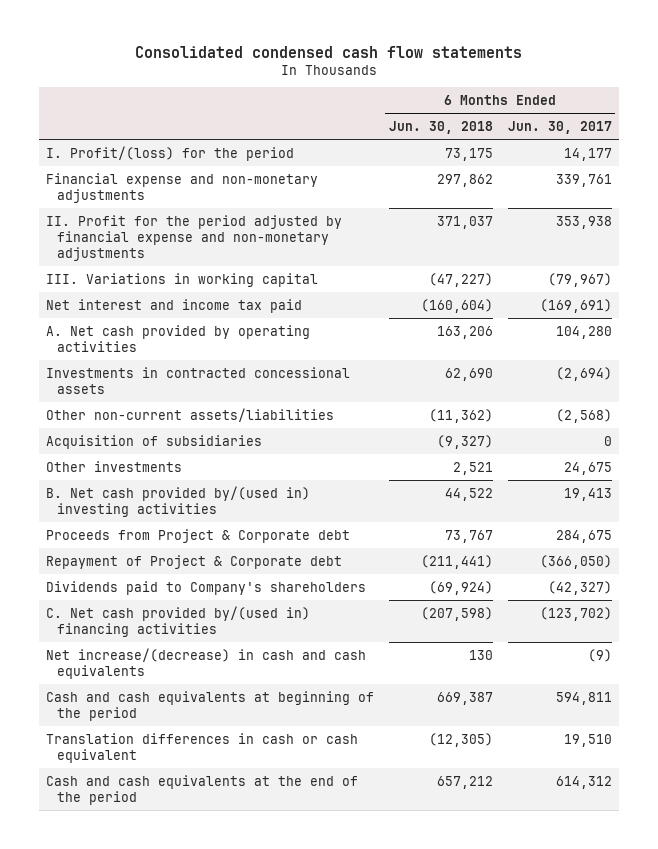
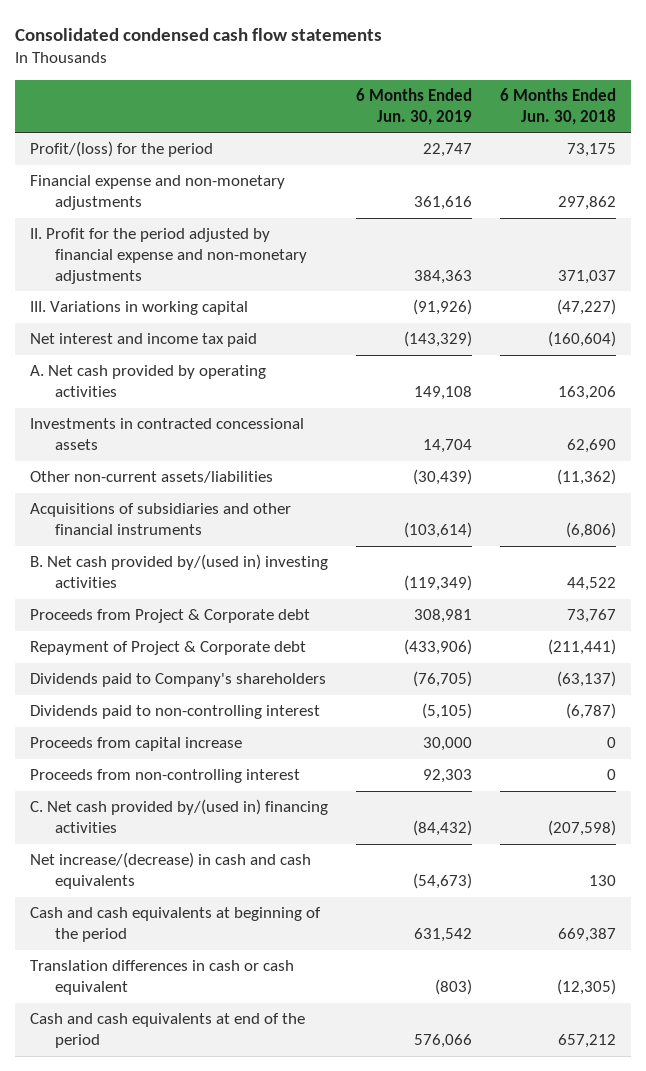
- | 6 Months Ended Jun. 30, 2018 | 6 Months Ended Jun. 30, 2017
+ | 6 Months Ended Jun. 30, 2019 | 6 Months Ended Jun. 30, 2018
- I. Profit/(loss) for the period | 73,175 | 14,177
+ Profit/(loss) for the period | 22,747 | 73,175
- Acquisition of subsidiaries | (9,327) | 0
- Other investments | 2,521 | 24,675
+ Acquisitions of subsidiaries and other financial instruments | (103,614) | (6,806)
- Dividends paid to Company's shareholders | (69,924) | (42,327)
+ Dividends paid to Company's shareholders | (76,705) | (63,137)
+ Dividends paid to non-controlling interest | (5,105) | (6,787)
+ Proceeds from capital increase | 30,000 | 0
+ Proceeds from non-controlling interest | 92,303 | 0
- Cash and cash equivalents at the end of the period | 657,212 | 614,312
+ Cash and cash equivalents at end of the period | 576,066 | 657,212

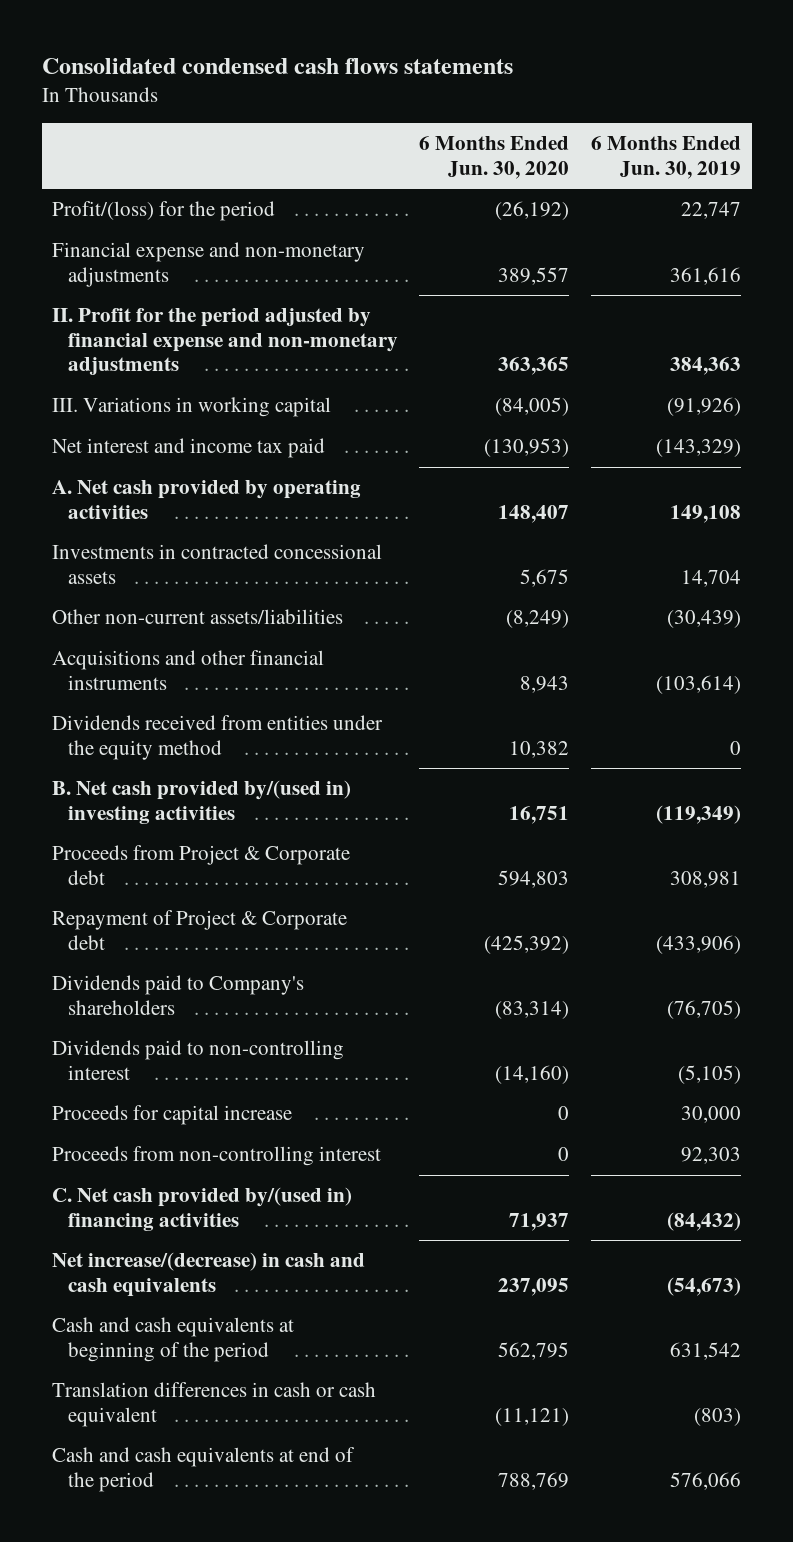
- Consolidated condensed cash flow statements
+ Consolidated condensed cash flows statements
- | 6 Months Ended Jun. 30, 2019 | 6 Months Ended Jun. 30, 2018
+ | 6 Months Ended Jun. 30, 2020 | 6 Months Ended Jun. 30, 2019
- Acquisitions of subsidiaries and other financial instruments | (103,614) | (6,806)
+ Acquisitions and other financial instruments | 8,943 | (103,614)
+ Dividends received from entities under the equity method | 10,382 | 0
- Proceeds from capital increase | 30,000 | 0
+ Proceeds for capital increase | 0 | 30,000

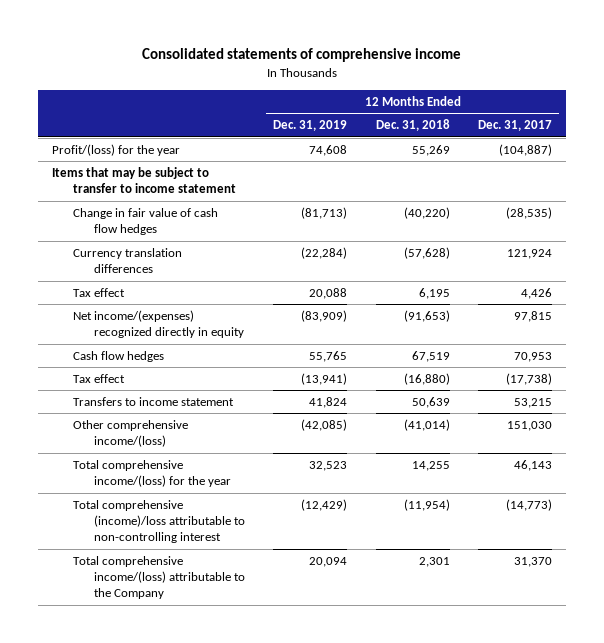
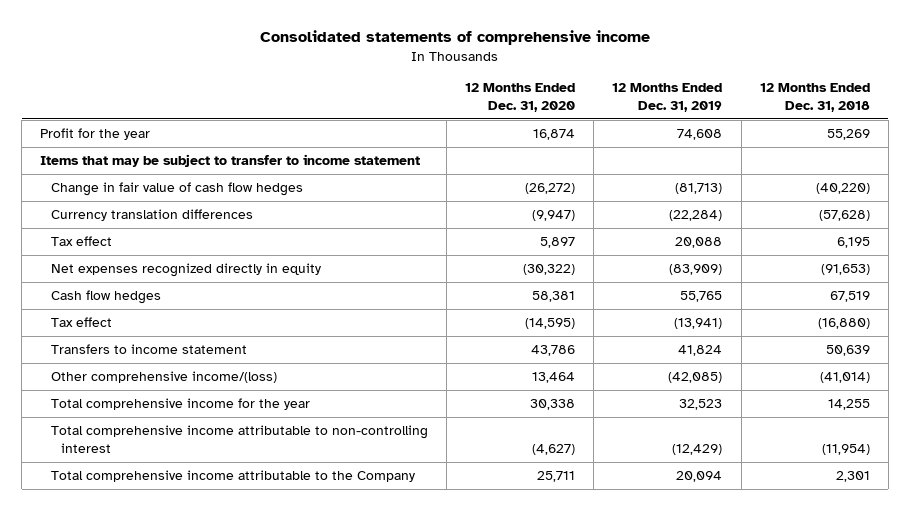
- | 12 Months Ended Dec. 31, 2019 | 12 Months Ended Dec. 31, 2018 | 12 Months Ended Dec. 31, 2017
+ | 12 Months Ended Dec. 31, 2020 | 12 Months Ended Dec. 31, 2019 | 12 Months Ended Dec. 31, 2018
- Profit/(loss) for the year | 74,608 | 55,269 | (104,887)
+ Profit for the year | 16,874 | 74,608 | 55,269
- Net income/(expenses) recognized directly in equity | (83,909) | (91,653) | 97,815
+ Net expenses recognized directly in equity | (30,322) | (83,909) | (91,653)
- Total comprehensive income/(loss) for the year | 32,523 | 14,255 | 46,143
- Total comprehensive (income)/loss attributable to non-controlling interest | (12,429) | (11,954) | (14,773)
- Total comprehensive income/(loss) attributable to the Company | 20,094 | 2,301 | 31,370
+ Total comprehensive income for the year | 30,338 | 32,523 | 14,255
+ Total comprehensive income attributable to non-controlling interest | (4,627) | (12,429) | (11,954)
+ Total comprehensive income attributable to the Company | 25,711 | 20,094 | 2,301

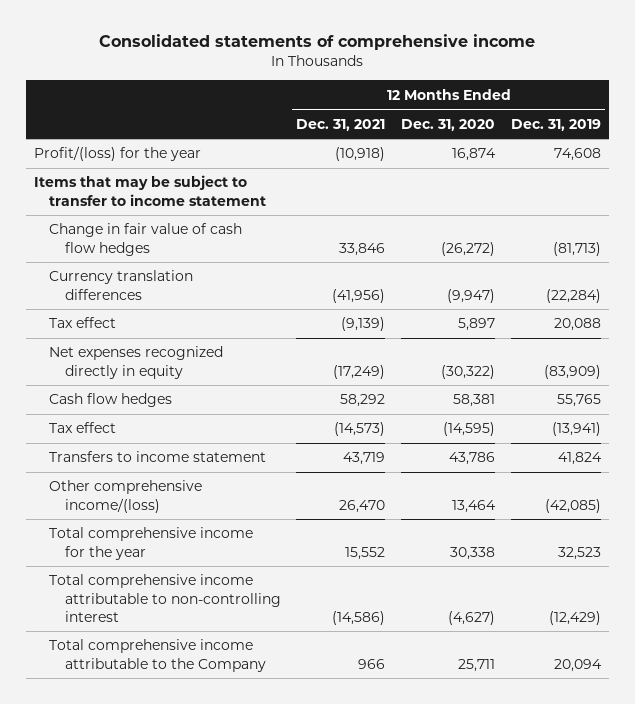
- | 12 Months Ended Dec. 31, 2020 | 12 Months Ended Dec. 31, 2019 | 12 Months Ended Dec. 31, 2018
+ | 12 Months Ended Dec. 31, 2021 | 12 Months Ended Dec. 31, 2020 | 12 Months Ended Dec. 31, 2019
- Profit for the year | 16,874 | 74,608 | 55,269
+ Profit/(loss) for the year | (10,918) | 16,874 | 74,608

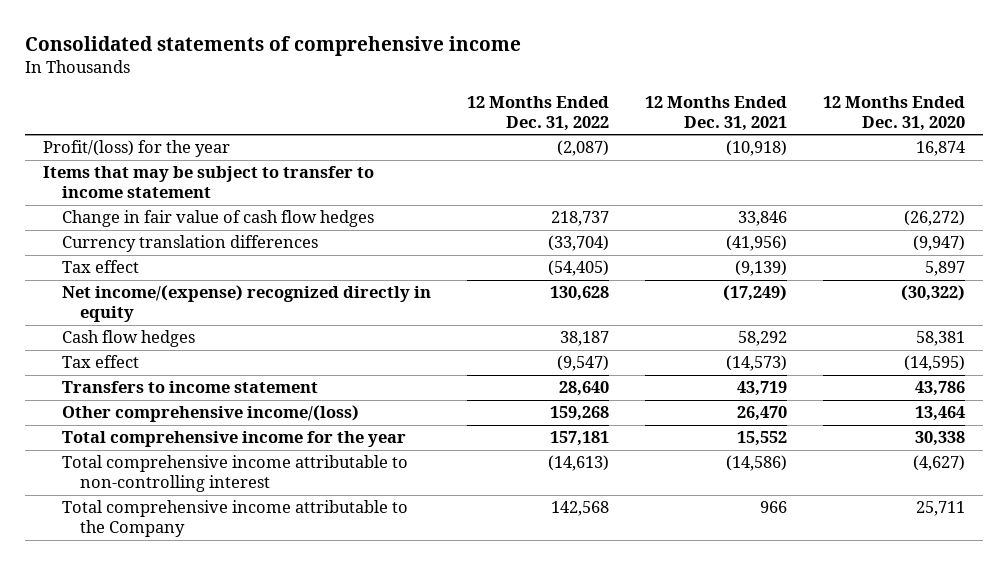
- | 12 Months Ended Dec. 31, 2021 | 12 Months Ended Dec. 31, 2020 | 12 Months Ended Dec. 31, 2019
+ | 12 Months Ended Dec. 31, 2022 | 12 Months Ended Dec. 31, 2021 | 12 Months Ended Dec. 31, 2020
- Net expenses recognized directly in equity | (17,249) | (30,322) | (83,909)
+ Net income/(expense) recognized directly in equity | 130,628 | (17,249) | (30,322)

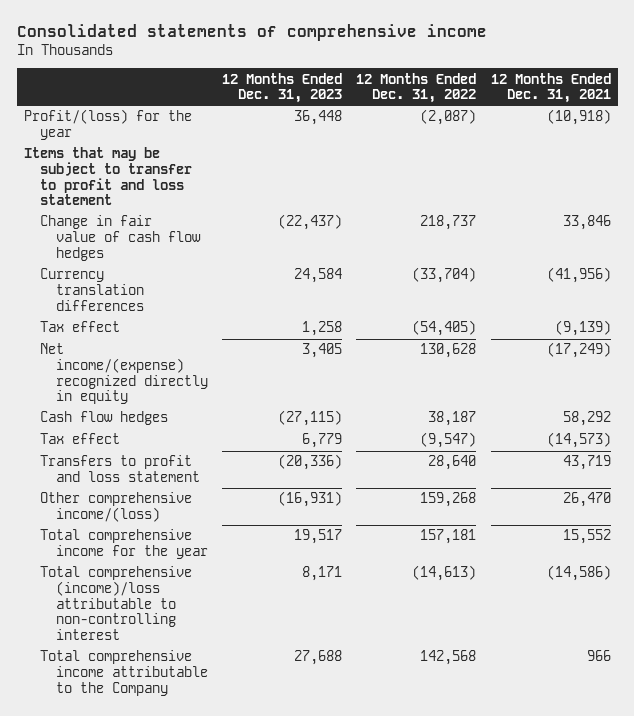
- | 12 Months Ended Dec. 31, 2022 | 12 Months Ended Dec. 31, 2021 | 12 Months Ended Dec. 31, 2020
+ | 12 Months Ended Dec. 31, 2023 | 12 Months Ended Dec. 31, 2022 | 12 Months Ended Dec. 31, 2021
- Items that may be subject to transfer to income statement
+ Items that may be subject to transfer to profit and loss statement
- Transfers to income statement | 28,640 | 43,719 | 43,786
+ Transfers to profit and loss statement | (20,336) | 28,640 | 43,719
- Total comprehensive income attributable to non-controlling interest | (14,613) | (14,586) | (4,627)
+ Total comprehensive (income)/loss attributable to non-controlling interest | 8,171 | (14,613) | (14,586)

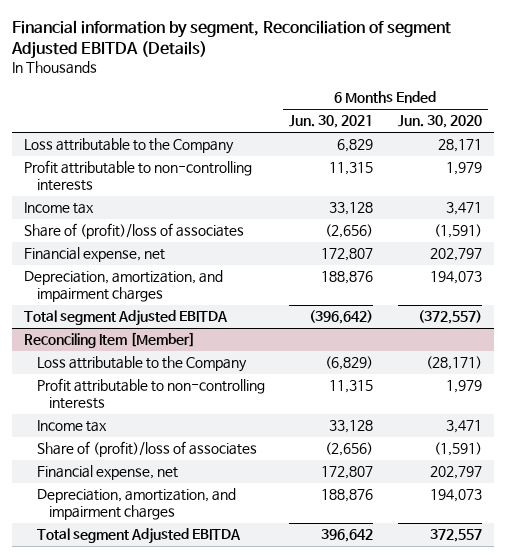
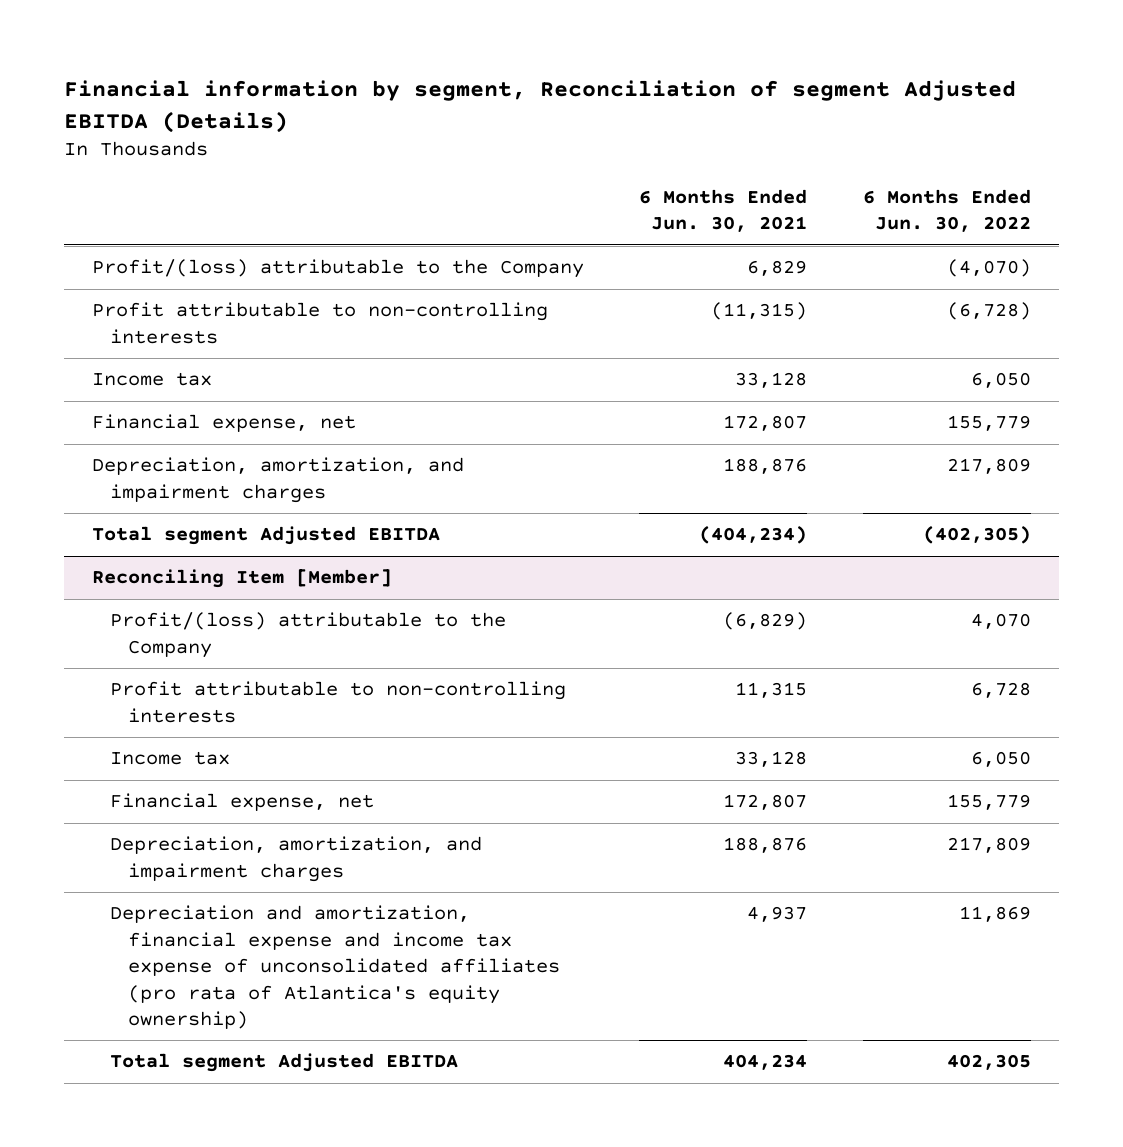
- | 6 Months Ended Jun. 30, 2021 | 6 Months Ended Jun. 30, 2020
+ | 6 Months Ended Jun. 30, 2021 | 6 Months Ended Jun. 30, 2022
- Loss attributable to the Company | 6,829 | 28,171
- Profit attributable to non-controlling interests | 11,315 | 1,979
+ Profit/(loss) attributable to the Company | 6,829 | (4,070)
+ Profit attributable to non-controlling interests | (11,315) | (6,728)
- Share of (profit)/loss of associates | (2,656) | (1,591)
- Total segment Adjusted EBITDA | (396,642) | (372,557)
+ Total segment Adjusted EBITDA | (404,234) | (402,305)
@ Reconciling Item [Member]
- Loss attributable to the Company | (6,829) | (28,171)
+ Profit/(loss) attributable to the Company | (6,829) | 4,070
- Share of (profit)/loss of associates | (2,656) | (1,591)
- Total segment Adjusted EBITDA | 396,642 | 372,557
+ Depreciation and amortization, financial expense and income tax expense of unconsolidated affiliates (pro rata of Atlantica's equity ownership) | 4,937 | 11,869
+ Total segment Adjusted EBITDA | 404,234 | 402,305

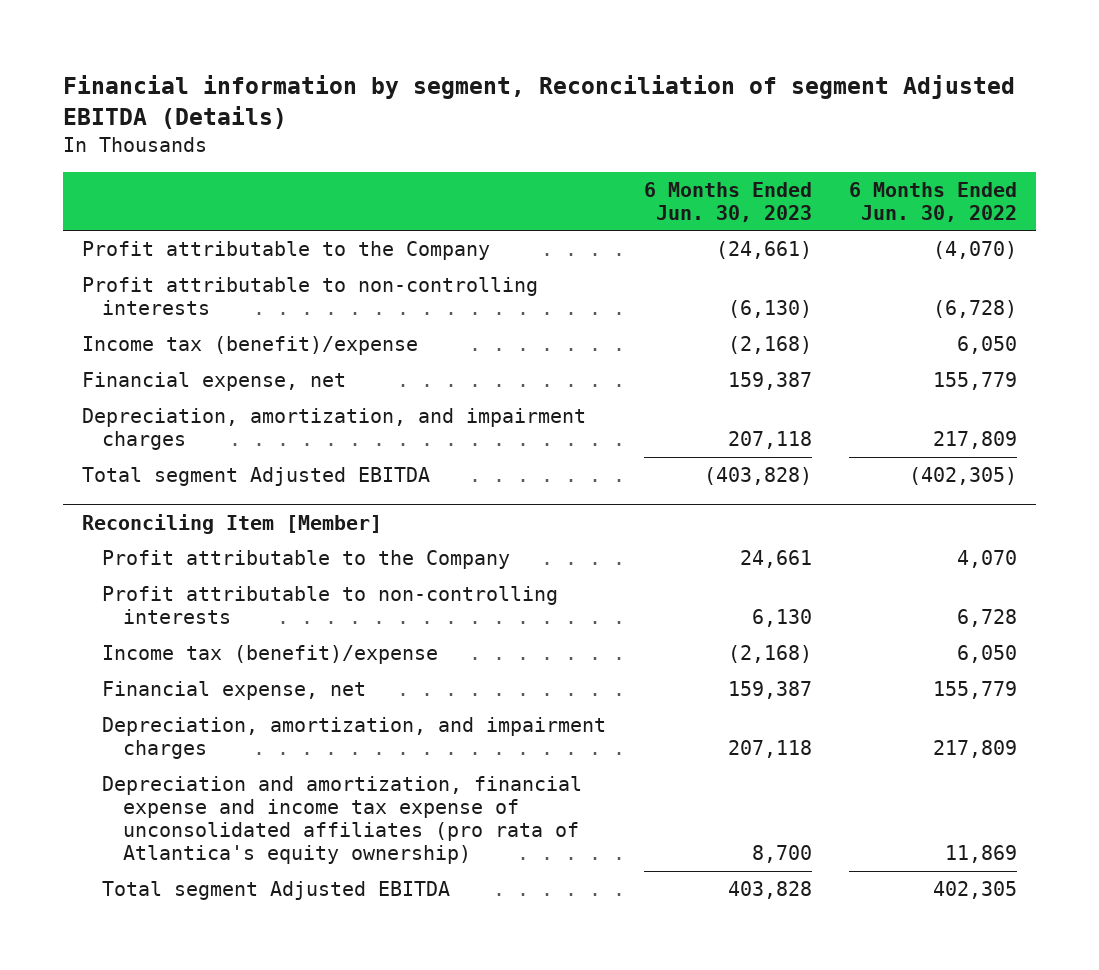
- | 6 Months Ended Jun. 30, 2021 | 6 Months Ended Jun. 30, 2022
+ | 6 Months Ended Jun. 30, 2023 | 6 Months Ended Jun. 30, 2022
- Profit/(loss) attributable to the Company | 6,829 | (4,070)
+ Profit attributable to the Company | (24,661) | (4,070)
- Income tax | 33,128 | 6,050
+ Income tax (benefit)/expense | (2,168) | 6,050
@ Reconciling Item [Member]
- Profit/(loss) attributable to the Company | (6,829) | 4,070
+ Profit attributable to the Company | 24,661 | 4,070
- Income tax | 33,128 | 6,050
+ Income tax (benefit)/expense | (2,168) | 6,050

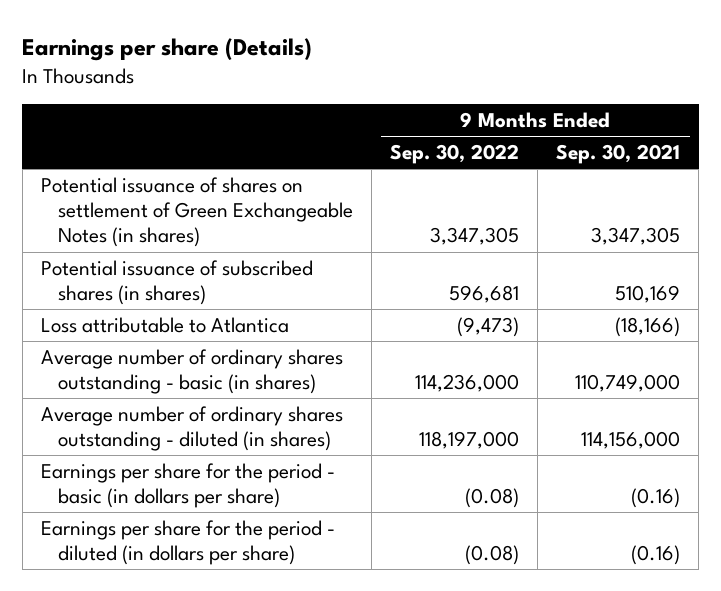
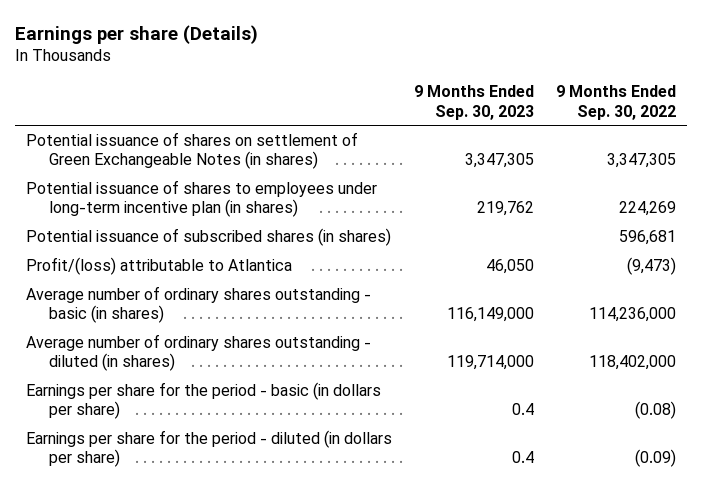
- | 9 Months Ended Sep. 30, 2022 | 9 Months Ended Sep. 30, 2021
+ | 9 Months Ended Sep. 30, 2023 | 9 Months Ended Sep. 30, 2022
+ Potential issuance of shares to employees under long-term incentive plan (in shares) | 219,762 | 224,269
- Loss attributable to Atlantica | (9,473) | (18,166)
+ Profit/(loss) attributable to Atlantica | 46,050 | (9,473)
- Average number of ordinary shares outstanding - diluted (in shares) | 118,197,000 | 114,156,000
+ Average number of ordinary shares outstanding - diluted (in shares) | 119,714,000 | 118,402,000
- Earnings per share for the period - diluted (in dollars per share) | (0.08) | (0.16)
+ Earnings per share for the period - diluted (in dollars per share) | 0.4 | (0.09)

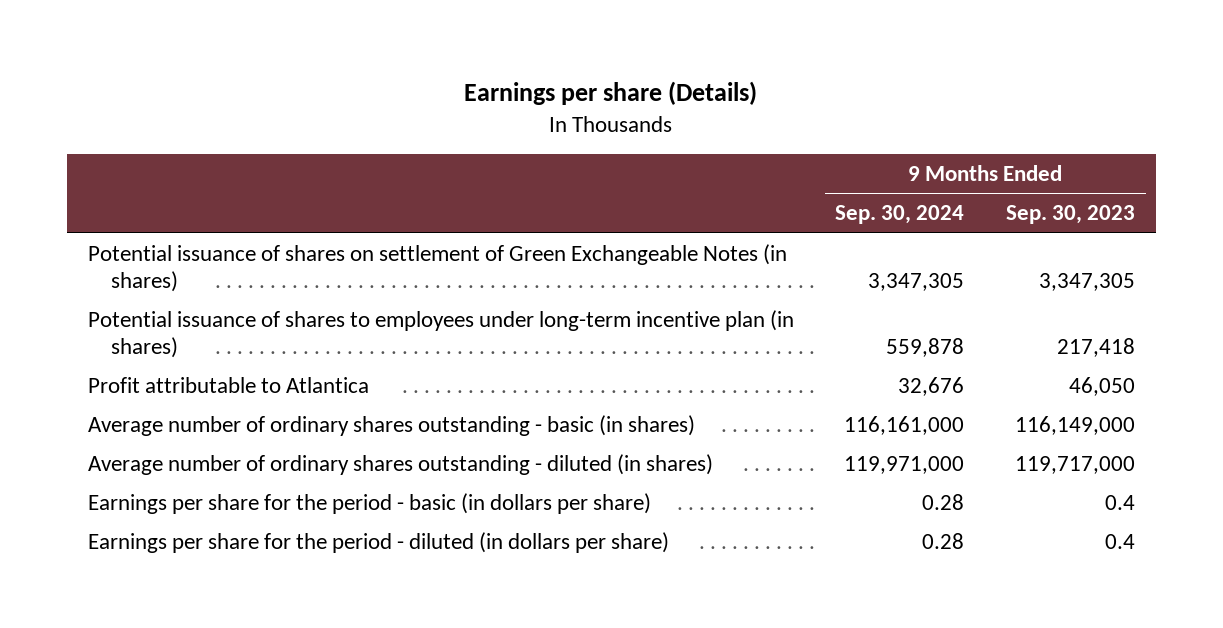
- | 9 Months Ended Sep. 30, 2023 | 9 Months Ended Sep. 30, 2022
+ | 9 Months Ended Sep. 30, 2024 | 9 Months Ended Sep. 30, 2023
- Potential issuance of shares to employees under long-term incentive plan (in shares) | 219,762 | 224,269
- Potential issuance of subscribed shares (in shares) | | 596,681
- Profit/(loss) attributable to Atlantica | 46,050 | (9,473)
+ Potential issuance of shares to employees under long-term incentive plan (in shares) | 559,878 | 217,418
+ Profit attributable to Atlantica | 32,676 | 46,050
- Average number of ordinary shares outstanding - diluted (in shares) | 119,714,000 | 118,402,000
+ Average number of ordinary shares outstanding - diluted (in shares) | 119,971,000 | 119,717,000

